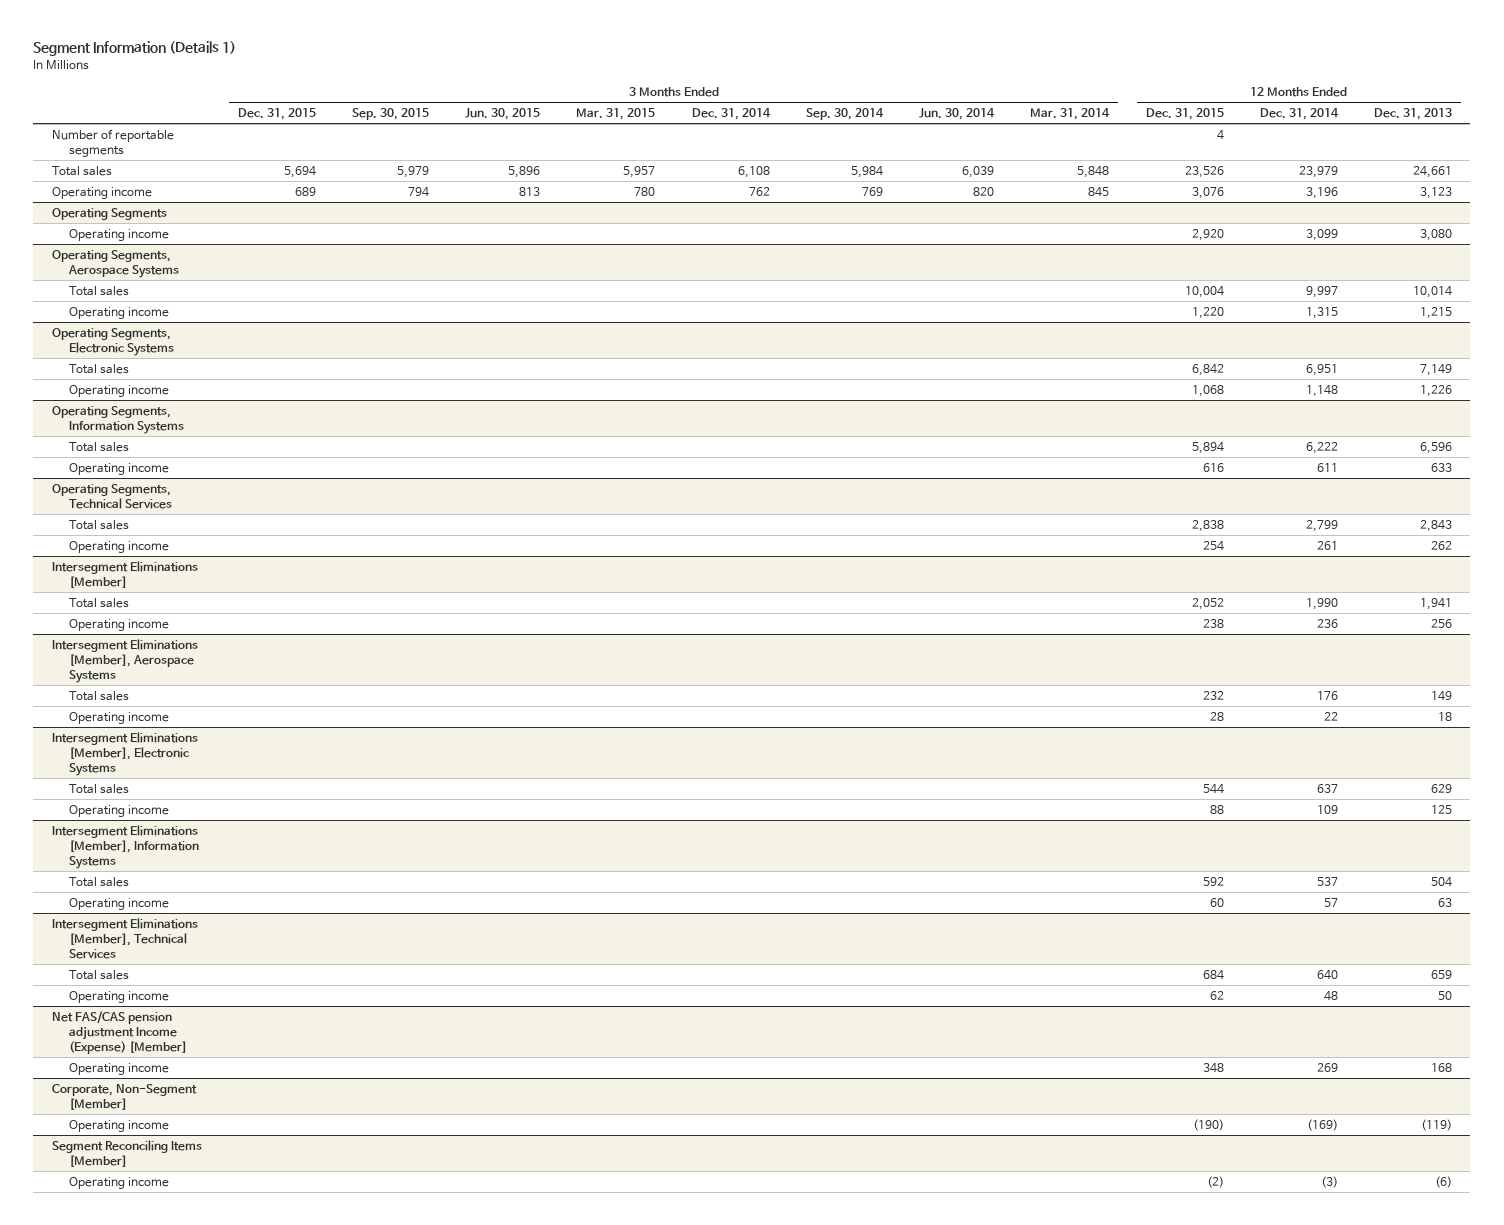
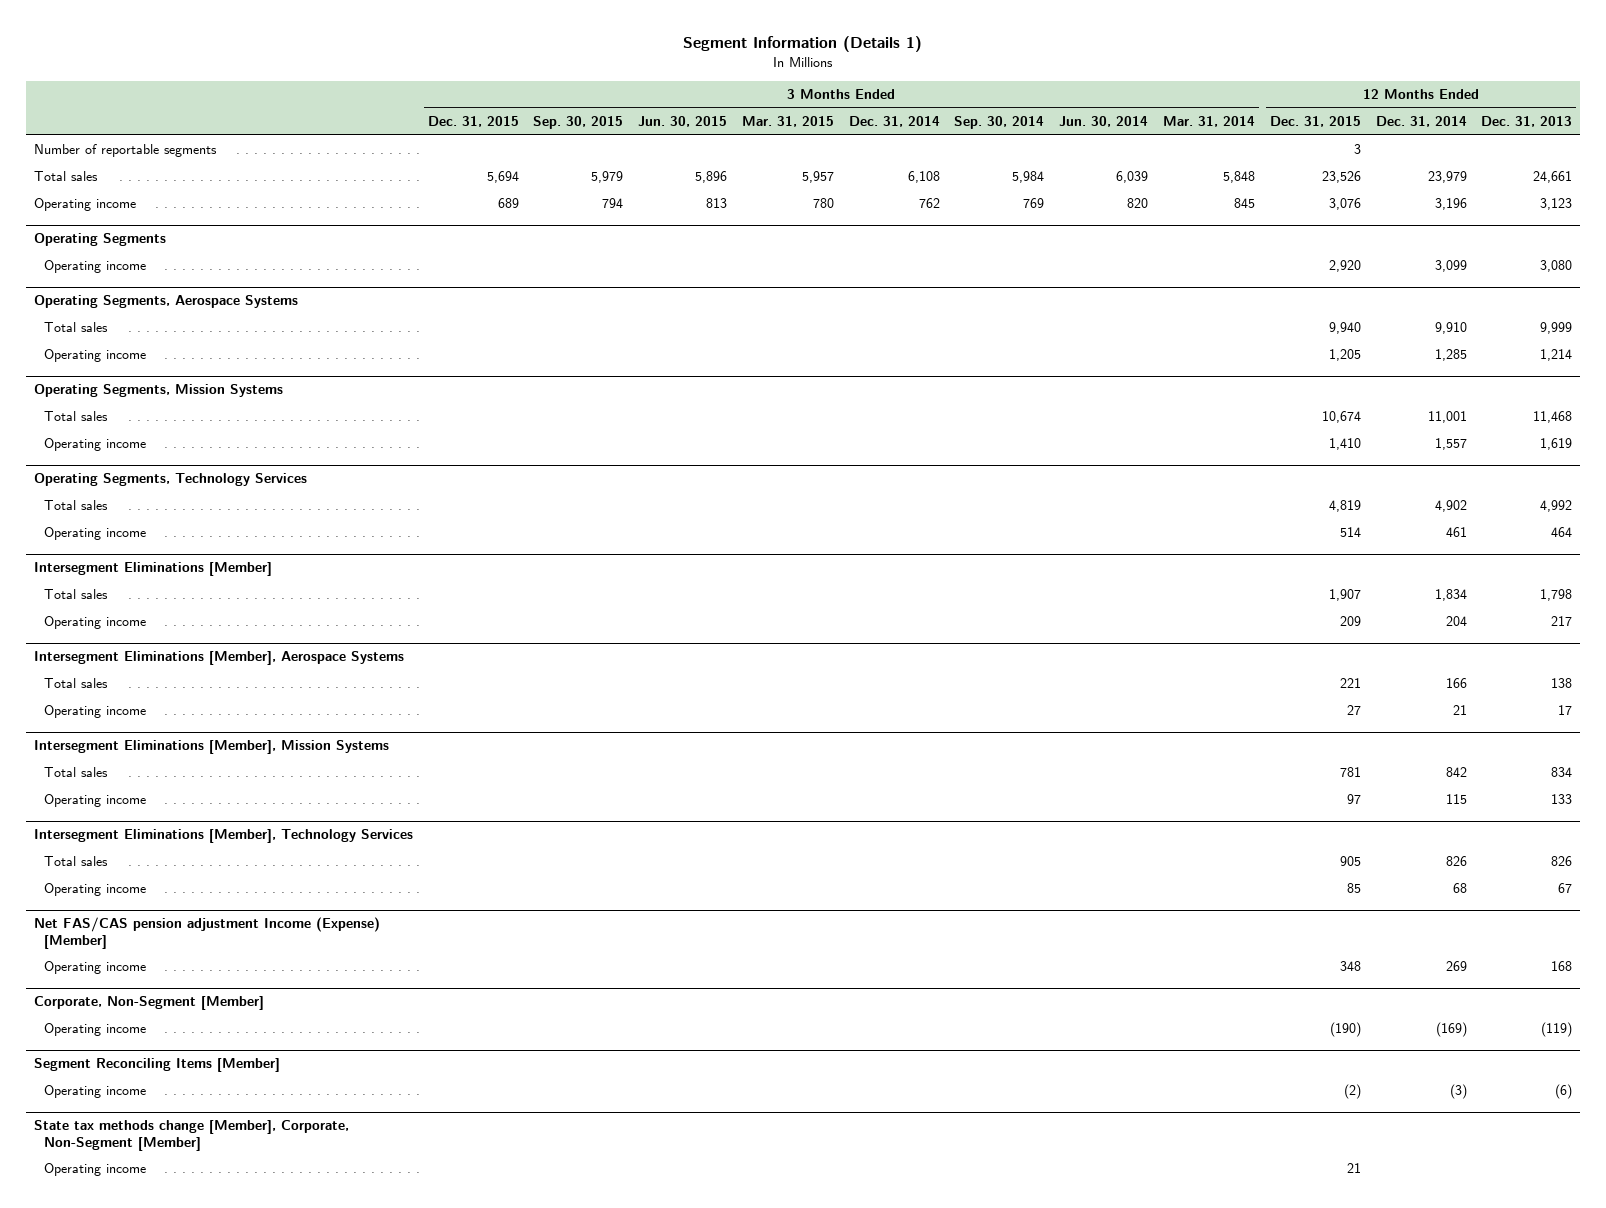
- Number of reportable segments | | | | | | | | | 4 | |
+ Number of reportable segments | | | | | | | | | 3 | |
@ Operating Segments, Aerospace Systems
- Total sales | | | | | | | | | 10,004 | 9,997 | 10,014
- Operating income | | | | | | | | | 1,220 | 1,315 | 1,215
- Operating Segments, Electronic Systems
- Total sales | | | | | | | | | 6,842 | 6,951 | 7,149
- Operating income | | | | | | | | | 1,068 | 1,148 | 1,226
- Operating Segments, Information Systems
- Total sales | | | | | | | | | 5,894 | 6,222 | 6,596
- Operating income | | | | | | | | | 616 | 611 | 633
- Operating Segments, Technical Services
- Total sales | | | | | | | | | 2,838 | 2,799 | 2,843
- Operating income | | | | | | | | | 254 | 261 | 262
@ Operating Segments, Aerospace Systems
+ Total sales | | | | | | | | | 9,940 | 9,910 | 9,999
+ Operating income | | | | | | | | | 1,205 | 1,285 | 1,214
+ Operating Segments, Mission Systems
+ Total sales | | | | | | | | | 10,674 | 11,001 | 11,468
+ Operating income | | | | | | | | | 1,410 | 1,557 | 1,619
+ Operating Segments, Technology Services
+ Total sales | | | | | | | | | 4,819 | 4,902 | 4,992
+ Operating income | | | | | | | | | 514 | 461 | 464
@ Intersegment Eliminations [Member]
- Total sales | | | | | | | | | 2,052 | 1,990 | 1,941
- Operating income | | | | | | | | | 238 | 236 | 256
+ Total sales | | | | | | | | | 1,907 | 1,834 | 1,798
+ Operating income | | | | | | | | | 209 | 204 | 217
@ Intersegment Eliminations [Member], Aerospace Systems
- Total sales | | | | | | | | | 232 | 176 | 149
- Operating income | | | | | | | | | 28 | 22 | 18
- Intersegment Eliminations [Member], Electronic Systems
- Total sales | | | | | | | | | 544 | 637 | 629
- Operating income | | | | | | | | | 88 | 109 | 125
- Intersegment Eliminations [Member], Information Systems
- Total sales | | | | | | | | | 592 | 537 | 504
- Operating income | | | | | | | | | 60 | 57 | 63
- Intersegment Eliminations [Member], Technical Services
- Total sales | | | | | | | | | 684 | 640 | 659
- Operating income | | | | | | | | | 62 | 48 | 50
@ Intersegment Eliminations [Member], Aerospace Systems
+ Total sales | | | | | | | | | 221 | 166 | 138
+ Operating income | | | | | | | | | 27 | 21 | 17
+ Intersegment Eliminations [Member], Mission Systems
+ Total sales | | | | | | | | | 781 | 842 | 834
+ Operating income | | | | | | | | | 97 | 115 | 133
+ Intersegment Eliminations [Member], Technology Services
+ Total sales | | | | | | | | | 905 | 826 | 826
+ Operating income | | | | | | | | | 85 | 68 | 67
+ State tax methods change [Member], Corporate, Non-Segment [Member]
+ Operating income | | | | | | | | | 21 | |

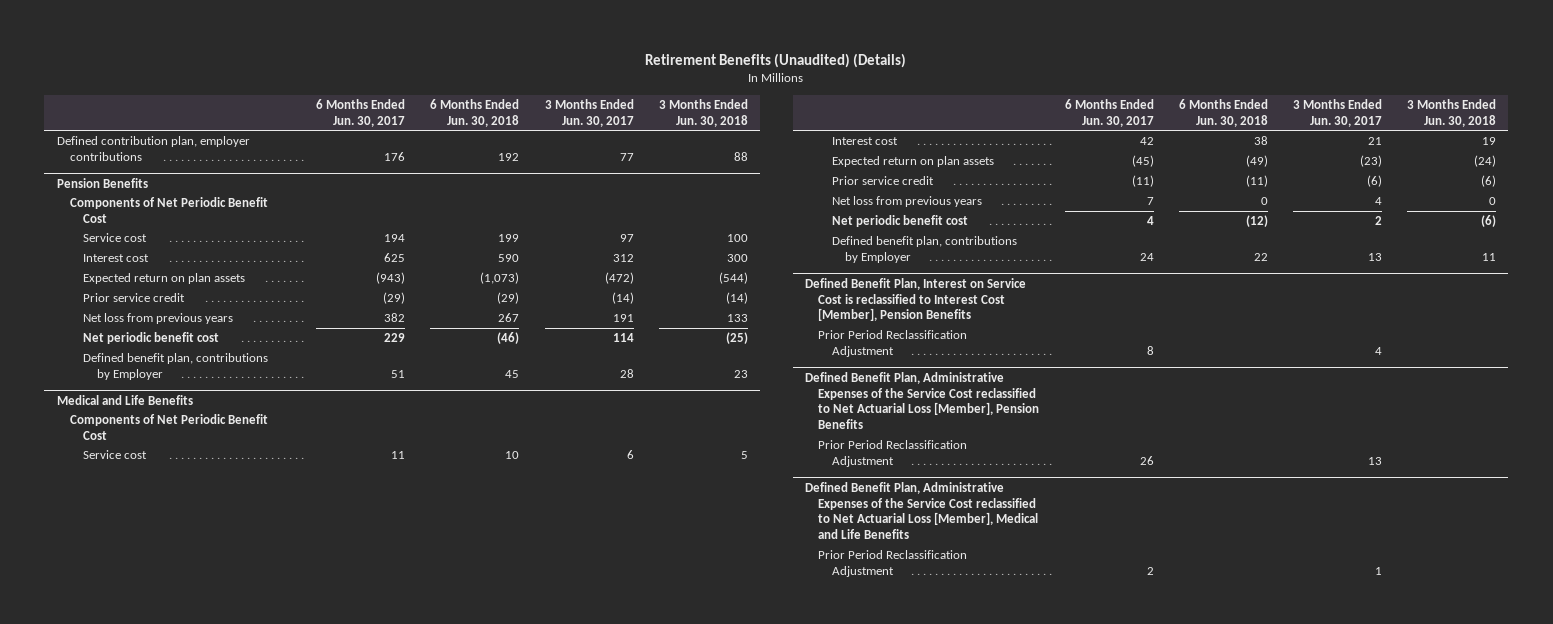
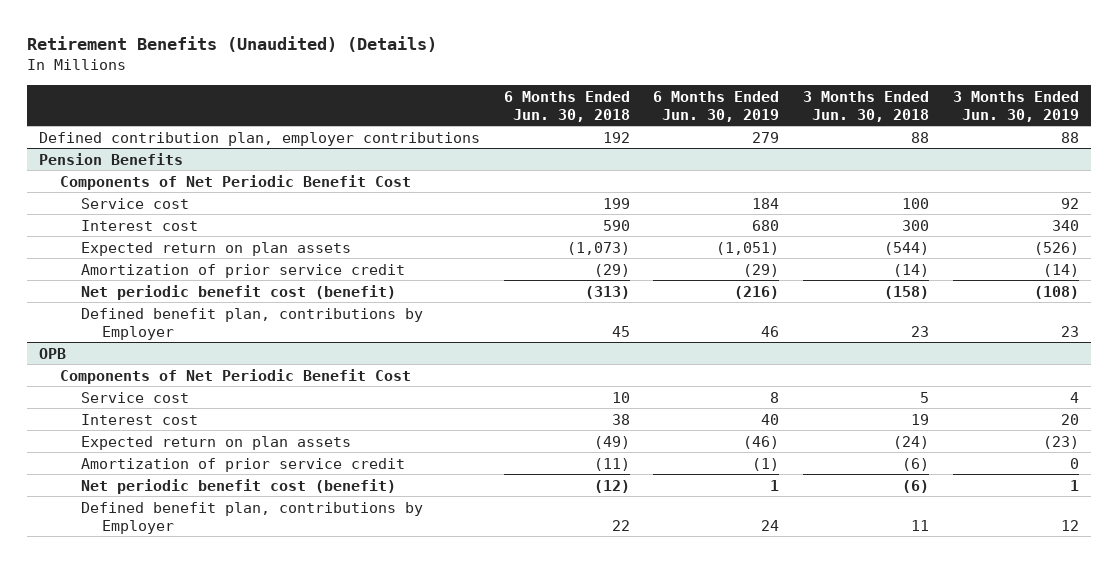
- | 6 Months Ended Jun. 30, 2017 | 6 Months Ended Jun. 30, 2018 | 3 Months Ended Jun. 30, 2017 | 3 Months Ended Jun. 30, 2018
+ | 6 Months Ended Jun. 30, 2018 | 6 Months Ended Jun. 30, 2019 | 3 Months Ended Jun. 30, 2018 | 3 Months Ended Jun. 30, 2019
@ Pension Benefits
- Prior service credit | (29) | (29) | (14) | (14)
- Net loss from previous years | 382 | 267 | 191 | 133
- Net periodic benefit cost | 229 | (46) | 114 | (25)
+ Amortization of prior service credit | (29) | (29) | (14) | (14)
+ Net periodic benefit cost (benefit) | (313) | (216) | (158) | (108)
- Medical and Life Benefits
+ OPB
- Prior service credit | (11) | (11) | (6) | (6)
- Net loss from previous years | 7 | 0 | 4 | 0
- Net periodic benefit cost | 4 | (12) | 2 | (6)
+ Amortization of prior service credit | (11) | (1) | (6) | 0
+ Net periodic benefit cost (benefit) | (12) | 1 | (6) | 1
- Defined Benefit Plan, Interest on Service Cost is reclassified to Interest Cost [Member], Pension Benefits
- Prior Period Reclassification Adjustment | 8 | | 4 |
- Defined Benefit Plan, Administrative Expenses of the Service Cost reclassified to Net Actuarial Loss [Member], Pension Benefits
- Prior Period Reclassification Adjustment | 26 | | 13 |
- Defined Benefit Plan, Administrative Expenses of the Service Cost reclassified to Net Actuarial Loss [Member], Medical and Life Benefits
- Prior Period Reclassification Adjustment | 2 | | 1 |

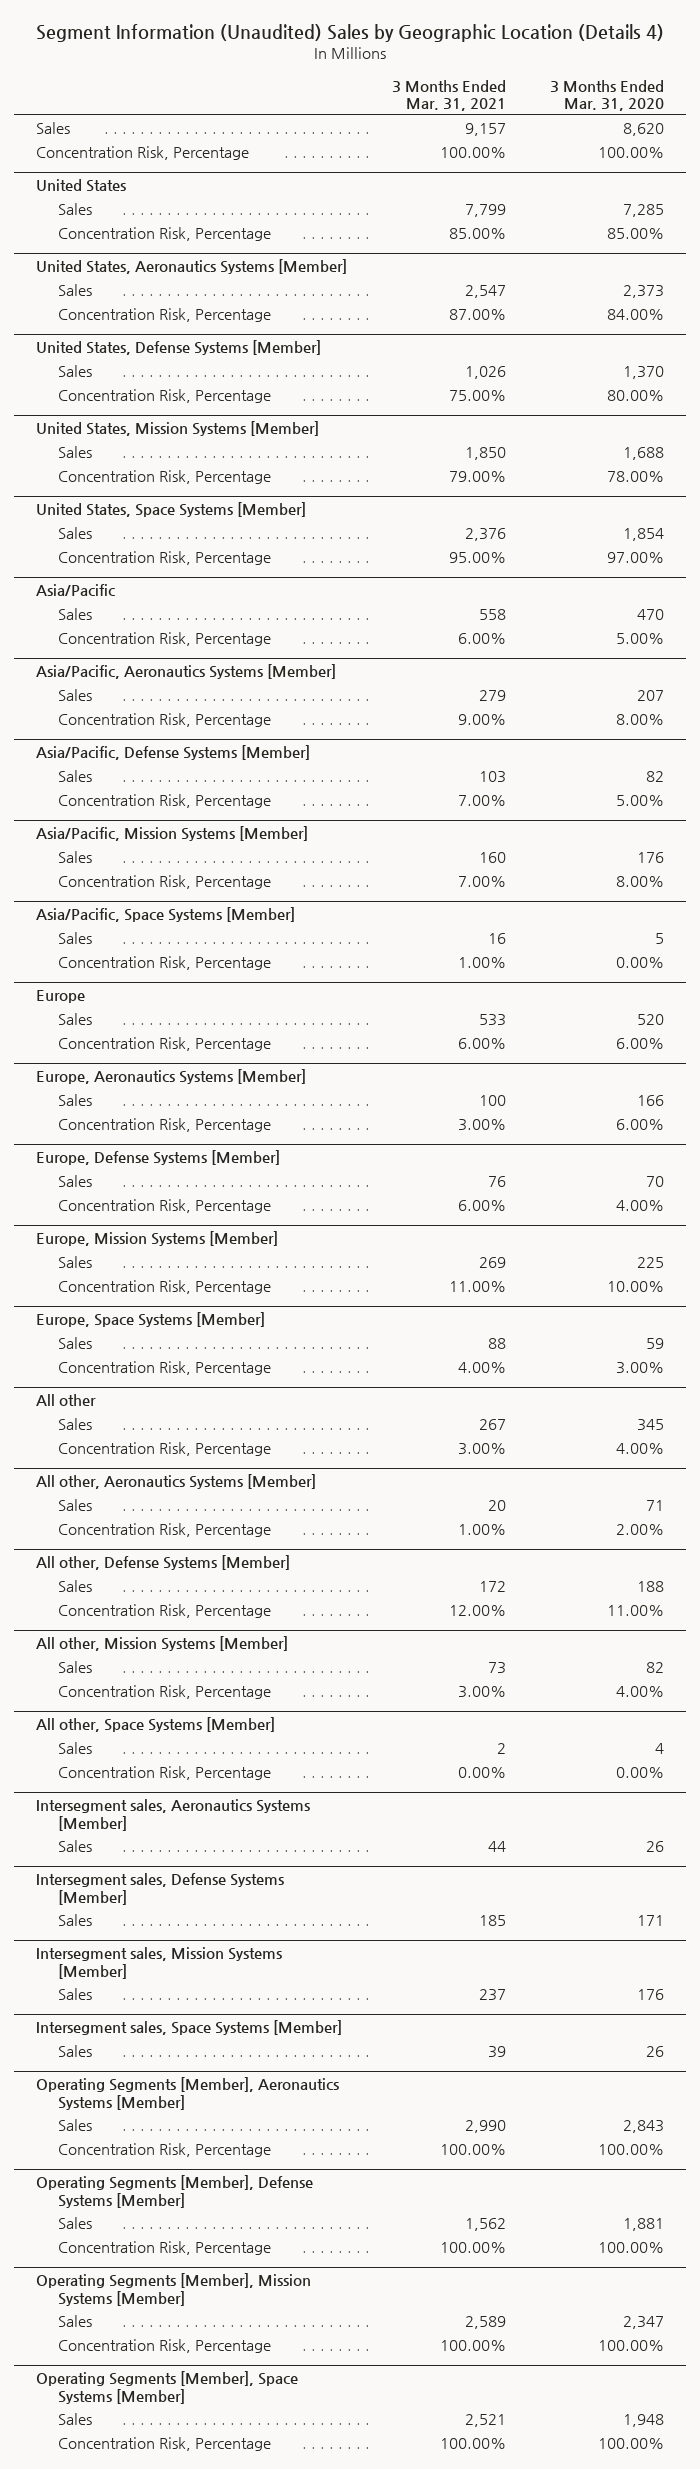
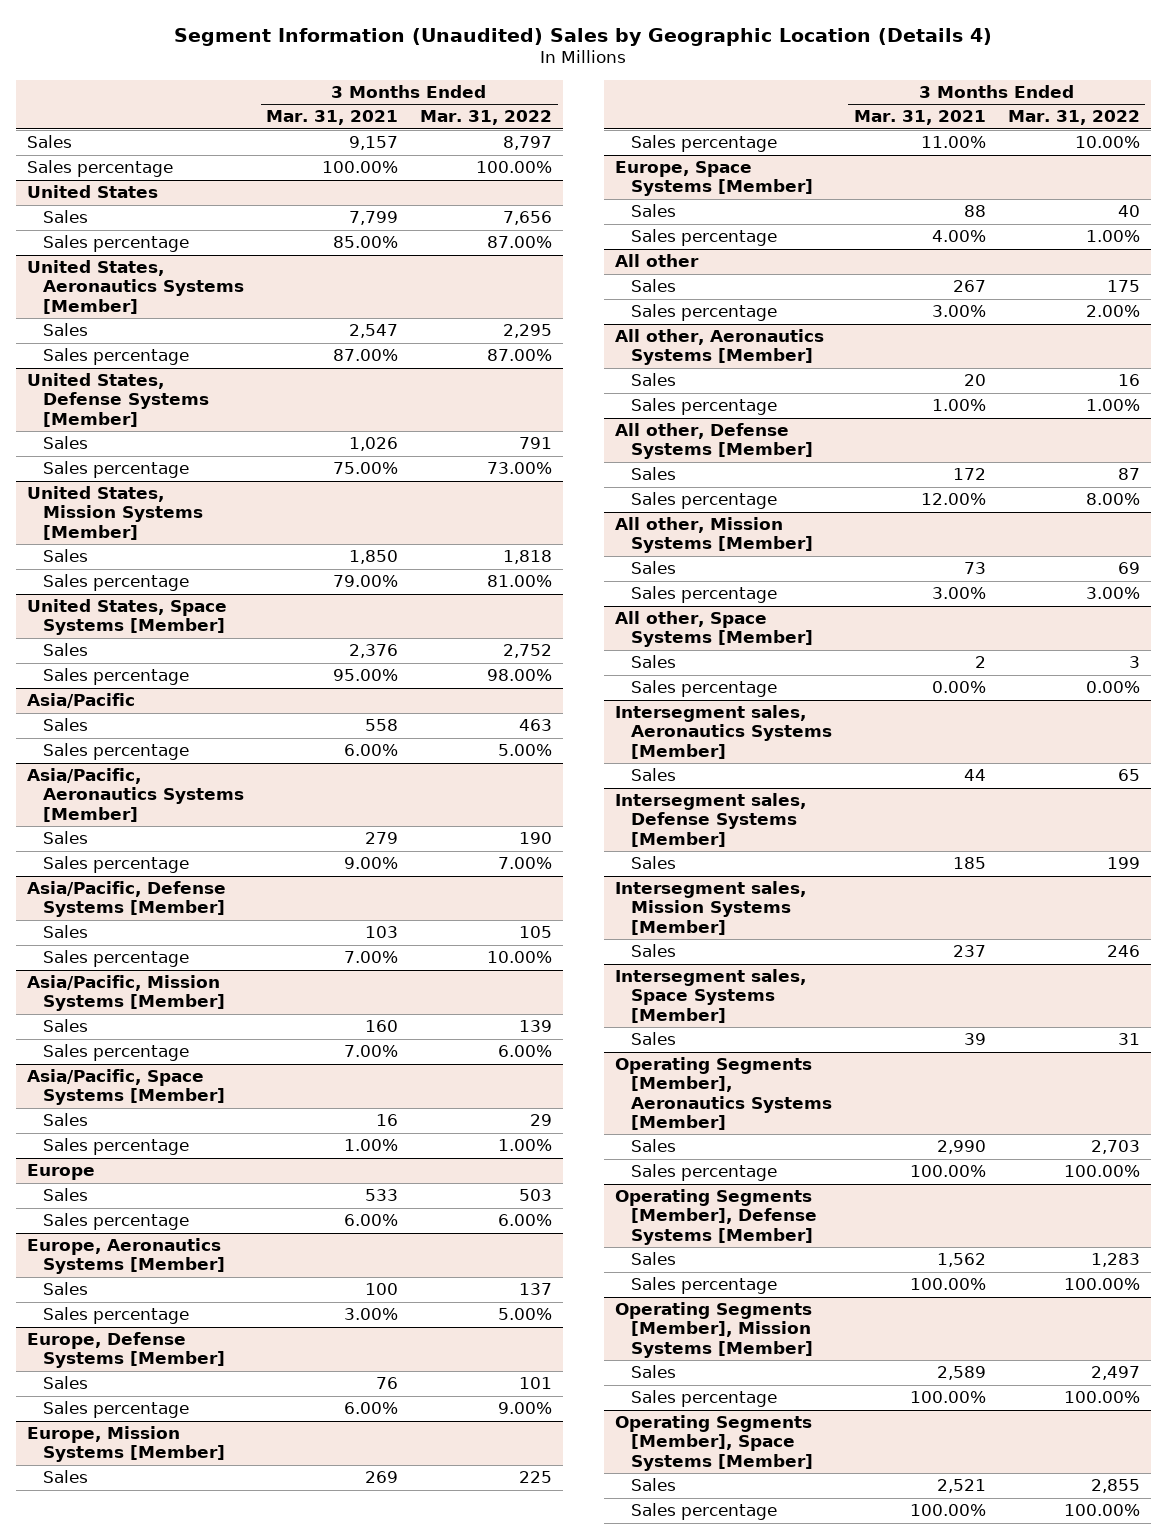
- | 3 Months Ended Mar. 31, 2021 | 3 Months Ended Mar. 31, 2020
+ | 3 Months Ended Mar. 31, 2021 | 3 Months Ended Mar. 31, 2022
- Concentration Risk, Percentage | 100.00% | 100.00%
+ Sales percentage | 100.00% | 100.00%
@ United States
- Concentration Risk, Percentage | 85.00% | 85.00%
+ Sales percentage | 85.00% | 87.00%
@ United States, Aeronautics Systems [Member]
- Concentration Risk, Percentage | 87.00% | 84.00%
+ Sales percentage | 87.00% | 87.00%
@ United States, Defense Systems [Member]
- Concentration Risk, Percentage | 75.00% | 80.00%
+ Sales percentage | 75.00% | 73.00%
@ United States, Mission Systems [Member]
- Concentration Risk, Percentage | 79.00% | 78.00%
+ Sales percentage | 79.00% | 81.00%
@ United States, Space Systems [Member]
- Concentration Risk, Percentage | 95.00% | 97.00%
+ Sales percentage | 95.00% | 98.00%
@ Asia/Pacific
- Concentration Risk, Percentage | 6.00% | 5.00%
+ Sales percentage | 6.00% | 5.00%
@ Asia/Pacific, Aeronautics Systems [Member]
- Concentration Risk, Percentage | 9.00% | 8.00%
+ Sales percentage | 9.00% | 7.00%
@ Asia/Pacific, Defense Systems [Member]
- Concentration Risk, Percentage | 7.00% | 5.00%
+ Sales percentage | 7.00% | 10.00%
@ Asia/Pacific, Mission Systems [Member]
- Concentration Risk, Percentage | 7.00% | 8.00%
+ Sales percentage | 7.00% | 6.00%
@ Asia/Pacific, Space Systems [Member]
- Concentration Risk, Percentage | 1.00% | 0.00%
+ Sales percentage | 1.00% | 1.00%
@ Europe
- Concentration Risk, Percentage | 6.00% | 6.00%
+ Sales percentage | 6.00% | 6.00%
@ Europe, Aeronautics Systems [Member]
- Concentration Risk, Percentage | 3.00% | 6.00%
+ Sales percentage | 3.00% | 5.00%
@ Europe, Defense Systems [Member]
- Concentration Risk, Percentage | 6.00% | 4.00%
+ Sales percentage | 6.00% | 9.00%
@ Europe, Mission Systems [Member]
- Concentration Risk, Percentage | 11.00% | 10.00%
+ Sales percentage | 11.00% | 10.00%
@ Europe, Space Systems [Member]
- Concentration Risk, Percentage | 4.00% | 3.00%
+ Sales percentage | 4.00% | 1.00%
@ All other
- Concentration Risk, Percentage | 3.00% | 4.00%
+ Sales percentage | 3.00% | 2.00%
@ All other, Aeronautics Systems [Member]
- Concentration Risk, Percentage | 1.00% | 2.00%
+ Sales percentage | 1.00% | 1.00%
@ All other, Defense Systems [Member]
- Concentration Risk, Percentage | 12.00% | 11.00%
+ Sales percentage | 12.00% | 8.00%
@ All other, Mission Systems [Member]
- Concentration Risk, Percentage | 3.00% | 4.00%
+ Sales percentage | 3.00% | 3.00%
@ All other, Space Systems [Member]
- Concentration Risk, Percentage | 0.00% | 0.00%
+ Sales percentage | 0.00% | 0.00%
@ Operating Segments [Member], Aeronautics Systems [Member]
- Concentration Risk, Percentage | 100.00% | 100.00%
+ Sales percentage | 100.00% | 100.00%
@ Operating Segments [Member], Defense Systems [Member]
- Concentration Risk, Percentage | 100.00% | 100.00%
+ Sales percentage | 100.00% | 100.00%
@ Operating Segments [Member], Mission Systems [Member]
- Concentration Risk, Percentage | 100.00% | 100.00%
+ Sales percentage | 100.00% | 100.00%
@ Operating Segments [Member], Space Systems [Member]
- Concentration Risk, Percentage | 100.00% | 100.00%
+ Sales percentage | 100.00% | 100.00%

